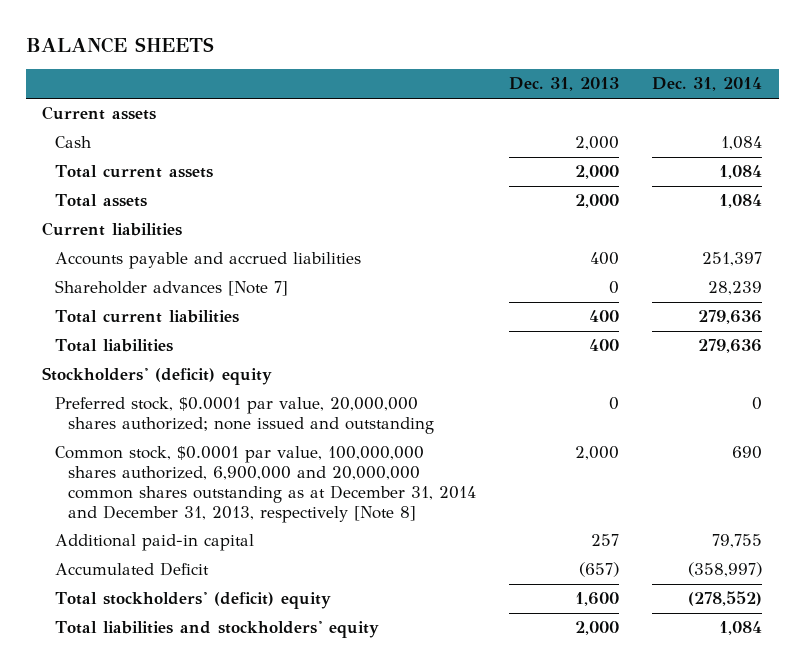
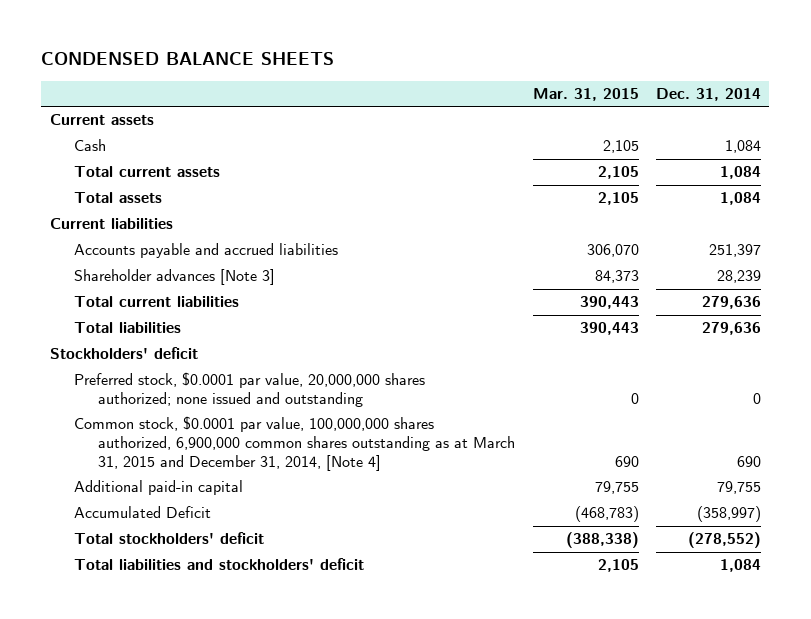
- BALANCE SHEETS
+ CONDENSED BALANCE SHEETS
- | Dec. 31, 2013 | Dec. 31, 2014
+ | Mar. 31, 2015 | Dec. 31, 2014
- Shareholder advances [Note 7] | 0 | 28,239
+ Shareholder advances [Note 3] | 84,373 | 28,239
- Stockholders' (deficit) equity
+ Stockholders' deficit
- Common stock, $0.0001 par value, 100,000,000 shares authorized, 6,900,000 and 20,000,000 common shares outstanding as at December 31, 2014 and December 31, 2013, respectively [Note 8] | 2,000 | 690
+ Common stock, $0.0001 par value, 100,000,000 shares authorized, 6,900,000 common shares outstanding as at March 31, 2015 and December 31, 2014, [Note 4] | 690 | 690
- Total stockholders' (deficit) equity | 1,600 | (278,552)
- Total liabilities and stockholders' equity | 2,000 | 1,084
+ Total stockholders' deficit | (388,338) | (278,552)
+ Total liabilities and stockholders' deficit | 2,105 | 1,084

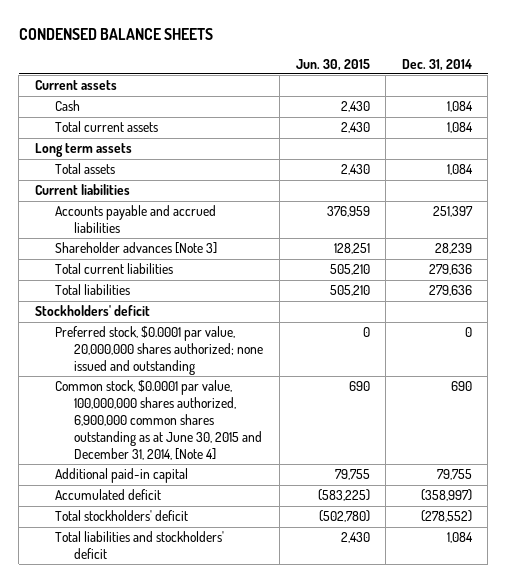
- | Mar. 31, 2015 | Dec. 31, 2014
+ | Jun. 30, 2015 | Dec. 31, 2014
+ Long term assets
- Common stock, $0.0001 par value, 100,000,000 shares authorized, 6,900,000 common shares outstanding as at March 31, 2015 and December 31, 2014, [Note 4] | 690 | 690
+ Common stock, $0.0001 par value, 100,000,000 shares authorized, 6,900,000 common shares outstanding as at June 30, 2015 and December 31, 2014, [Note 4] | 690 | 690
- Accumulated Deficit | (468,783) | (358,997)
+ Accumulated deficit | (583,225) | (358,997)

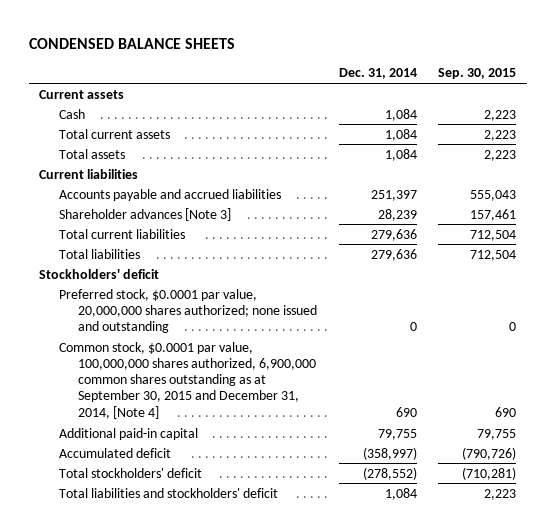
- | Jun. 30, 2015 | Dec. 31, 2014
+ | Dec. 31, 2014 | Sep. 30, 2015
- Long term assets
- Common stock, $0.0001 par value, 100,000,000 shares authorized, 6,900,000 common shares outstanding as at June 30, 2015 and December 31, 2014, [Note 4] | 690 | 690
+ Common stock, $0.0001 par value, 100,000,000 shares authorized, 6,900,000 common shares outstanding as at September 30, 2015 and December 31, 2014, [Note 4] | 690 | 690

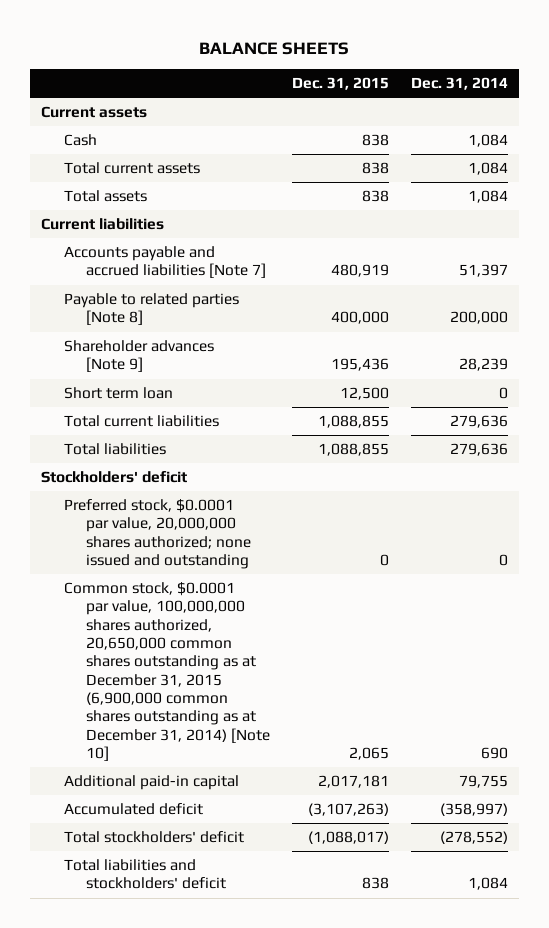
- CONDENSED BALANCE SHEETS
+ BALANCE SHEETS
- | Dec. 31, 2014 | Sep. 30, 2015
+ | Dec. 31, 2015 | Dec. 31, 2014
- Accounts payable and accrued liabilities | 251,397 | 555,043
- Shareholder advances [Note 3] | 28,239 | 157,461
+ Accounts payable and accrued liabilities [Note 7] | 480,919 | 51,397
+ Payable to related parties [Note 8] | 400,000 | 200,000
+ Shareholder advances [Note 9] | 195,436 | 28,239
+ Short term loan | 12,500 | 0
- Common stock, $0.0001 par value, 100,000,000 shares authorized, 6,900,000 common shares outstanding as at September 30, 2015 and December 31, 2014, [Note 4] | 690 | 690
+ Common stock, $0.0001 par value, 100,000,000 shares authorized, 20,650,000 common shares outstanding as at December 31, 2015 (6,900,000 common shares outstanding as at December 31, 2014) [Note 10] | 2,065 | 690

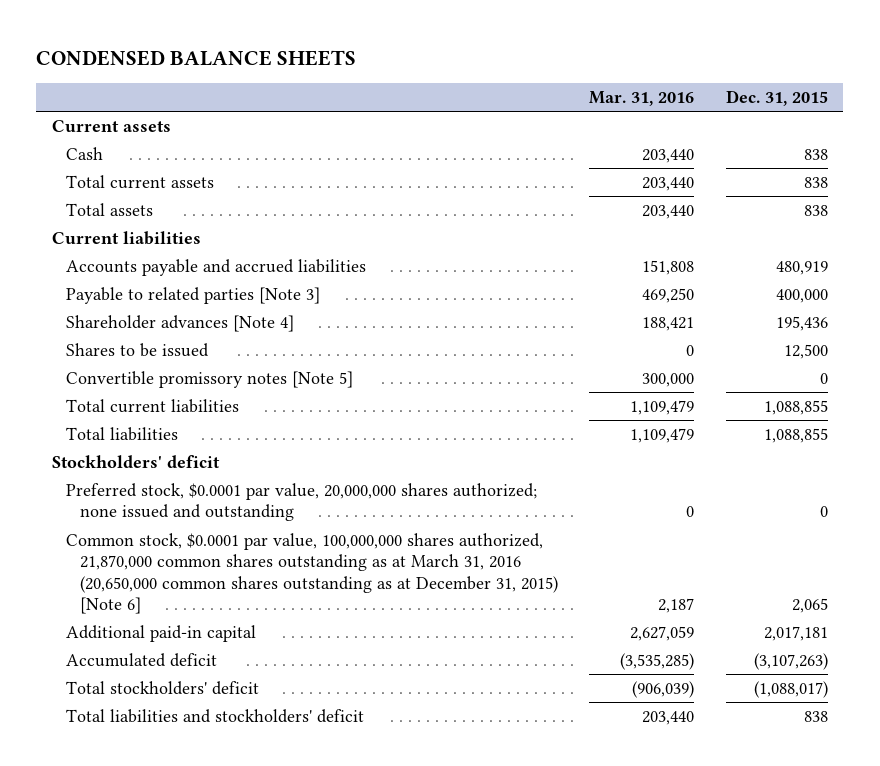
- BALANCE SHEETS
+ CONDENSED BALANCE SHEETS
- | Dec. 31, 2015 | Dec. 31, 2014
+ | Mar. 31, 2016 | Dec. 31, 2015
- Accounts payable and accrued liabilities [Note 7] | 480,919 | 51,397
- Payable to related parties [Note 8] | 400,000 | 200,000
- Shareholder advances [Note 9] | 195,436 | 28,239
- Short term loan | 12,500 | 0
+ Accounts payable and accrued liabilities | 151,808 | 480,919
+ Payable to related parties [Note 3] | 469,250 | 400,000
+ Shareholder advances [Note 4] | 188,421 | 195,436
+ Shares to be issued | 0 | 12,500
+ Convertible promissory notes [Note 5] | 300,000 | 0
- Common stock, $0.0001 par value, 100,000,000 shares authorized, 20,650,000 common shares outstanding as at December 31, 2015 (6,900,000 common shares outstanding as at December 31, 2014) [Note 10] | 2,065 | 690
+ Common stock, $0.0001 par value, 100,000,000 shares authorized, 21,870,000 common shares outstanding as at March 31, 2016 (20,650,000 common shares outstanding as at December 31, 2015) [Note 6] | 2,187 | 2,065

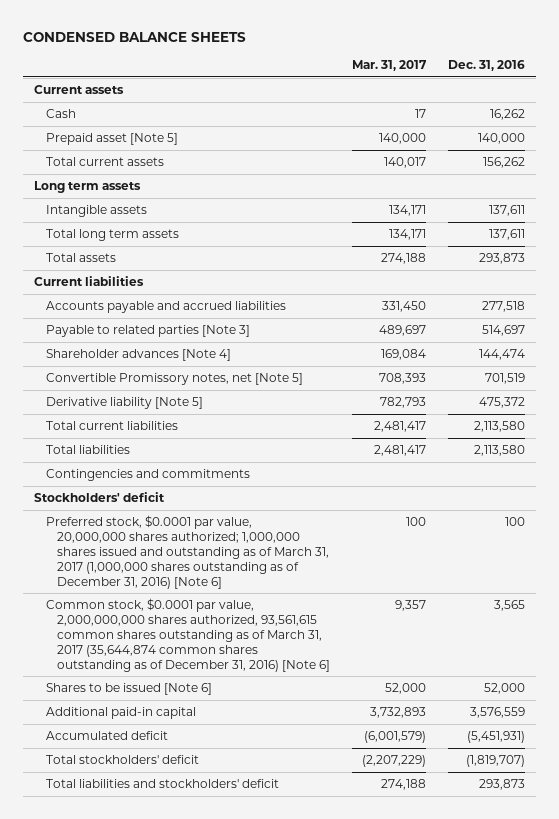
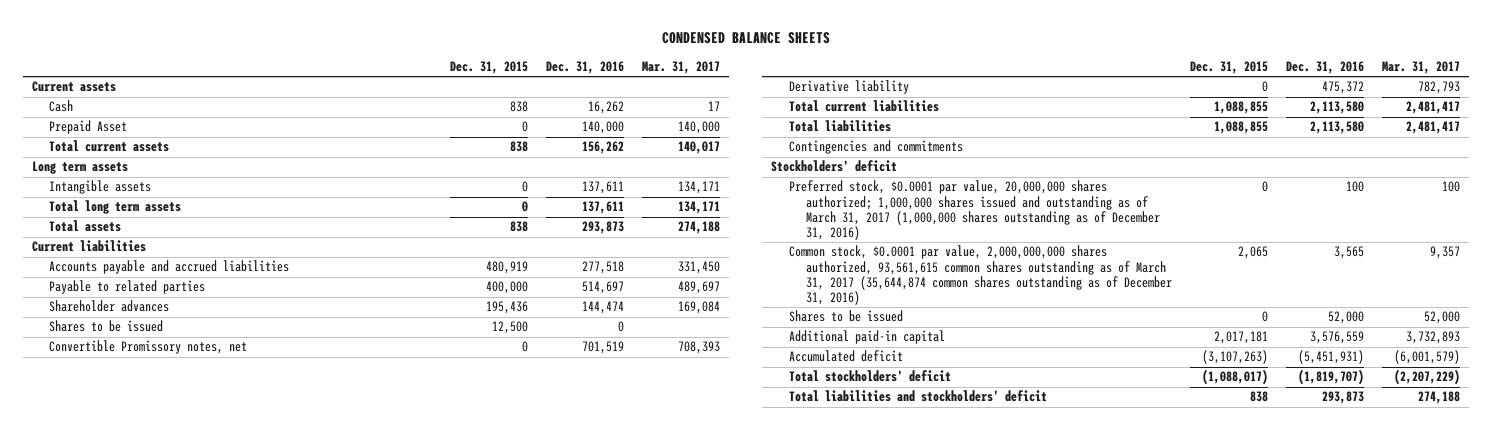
- | Mar. 31, 2017 | Dec. 31, 2016
+ | Dec. 31, 2015 | Dec. 31, 2016 | Mar. 31, 2017
- Prepaid asset [Note 5] | 140,000 | 140,000
+ Prepaid Asset | 0 | 140,000 | 140,000
- Payable to related parties [Note 3] | 489,697 | 514,697
- Shareholder advances [Note 4] | 169,084 | 144,474
- Convertible Promissory notes, net [Note 5] | 708,393 | 701,519
- Derivative liability [Note 5] | 782,793 | 475,372
+ Payable to related parties | 400,000 | 514,697 | 489,697
+ Shareholder advances | 195,436 | 144,474 | 169,084
+ Shares to be issued | 12,500 | 0 |
+ Convertible Promissory notes, net | 0 | 701,519 | 708,393
+ Derivative liability | 0 | 475,372 | 782,793
- Preferred stock, $0.0001 par value, 20,000,000 shares authorized; 1,000,000 shares issued and outstanding as of March 31, 2017 (1,000,000 shares outstanding as of December 31, 2016) [Note 6] | 100 | 100
- Common stock, $0.0001 par value, 2,000,000,000 shares authorized, 93,561,615 common shares outstanding as of March 31, 2017 (35,644,874 common shares outstanding as of December 31, 2016) [Note 6] | 9,357 | 3,565
- Shares to be issued [Note 6] | 52,000 | 52,000
+ Preferred stock, $0.0001 par value, 20,000,000 shares authorized; 1,000,000 shares issued and outstanding as of March 31, 2017 (1,000,000 shares outstanding as of December 31, 2016) | 0 | 100 | 100
+ Common stock, $0.0001 par value, 2,000,000,000 shares authorized, 93,561,615 common shares outstanding as of March 31, 2017 (35,644,874 common shares outstanding as of December 31, 2016) | 2,065 | 3,565 | 9,357
+ Shares to be issued | 0 | 52,000 | 52,000

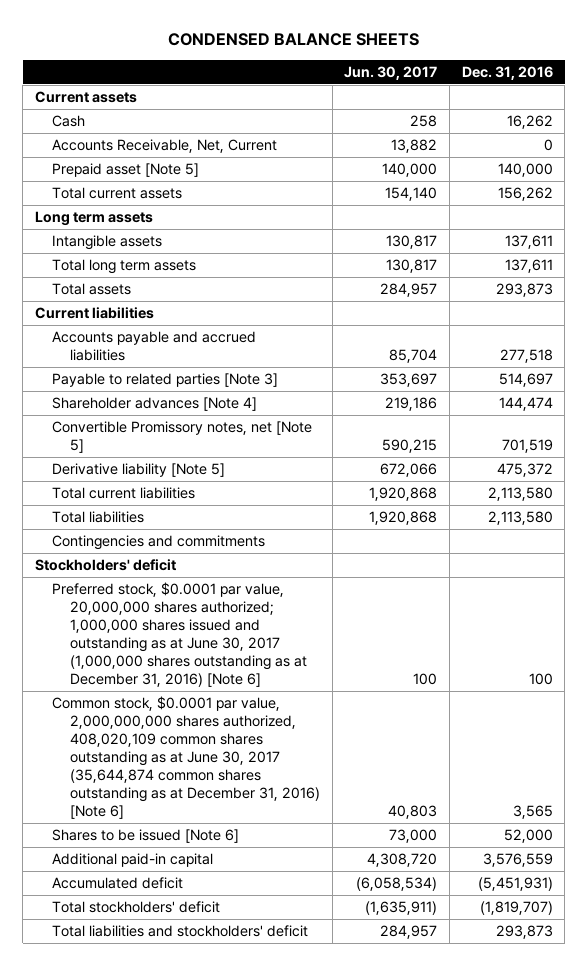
- | Dec. 31, 2015 | Dec. 31, 2016 | Mar. 31, 2017
+ | Jun. 30, 2017 | Dec. 31, 2016
- Prepaid Asset | 0 | 140,000 | 140,000
+ Accounts Receivable, Net, Current | 13,882 | 0
+ Prepaid asset [Note 5] | 140,000 | 140,000
- Payable to related parties | 400,000 | 514,697 | 489,697
- Shareholder advances | 195,436 | 144,474 | 169,084
- Shares to be issued | 12,500 | 0 |
- Convertible Promissory notes, net | 0 | 701,519 | 708,393
- Derivative liability | 0 | 475,372 | 782,793
+ Payable to related parties [Note 3] | 353,697 | 514,697
+ Shareholder advances [Note 4] | 219,186 | 144,474
+ Convertible Promissory notes, net [Note 5] | 590,215 | 701,519
+ Derivative liability [Note 5] | 672,066 | 475,372
- Preferred stock, $0.0001 par value, 20,000,000 shares authorized; 1,000,000 shares issued and outstanding as of March 31, 2017 (1,000,000 shares outstanding as of December 31, 2016) | 0 | 100 | 100
- Common stock, $0.0001 par value, 2,000,000,000 shares authorized, 93,561,615 common shares outstanding as of March 31, 2017 (35,644,874 common shares outstanding as of December 31, 2016) | 2,065 | 3,565 | 9,357
- Shares to be issued | 0 | 52,000 | 52,000
+ Preferred stock, $0.0001 par value, 20,000,000 shares authorized; 1,000,000 shares issued and outstanding as at June 30, 2017 (1,000,000 shares outstanding as at December 31, 2016) [Note 6] | 100 | 100
+ Common stock, $0.0001 par value, 2,000,000,000 shares authorized, 408,020,109 common shares outstanding as at June 30, 2017 (35,644,874 common shares outstanding as at December 31, 2016) [Note 6] | 40,803 | 3,565
+ Shares to be issued [Note 6] | 73,000 | 52,000

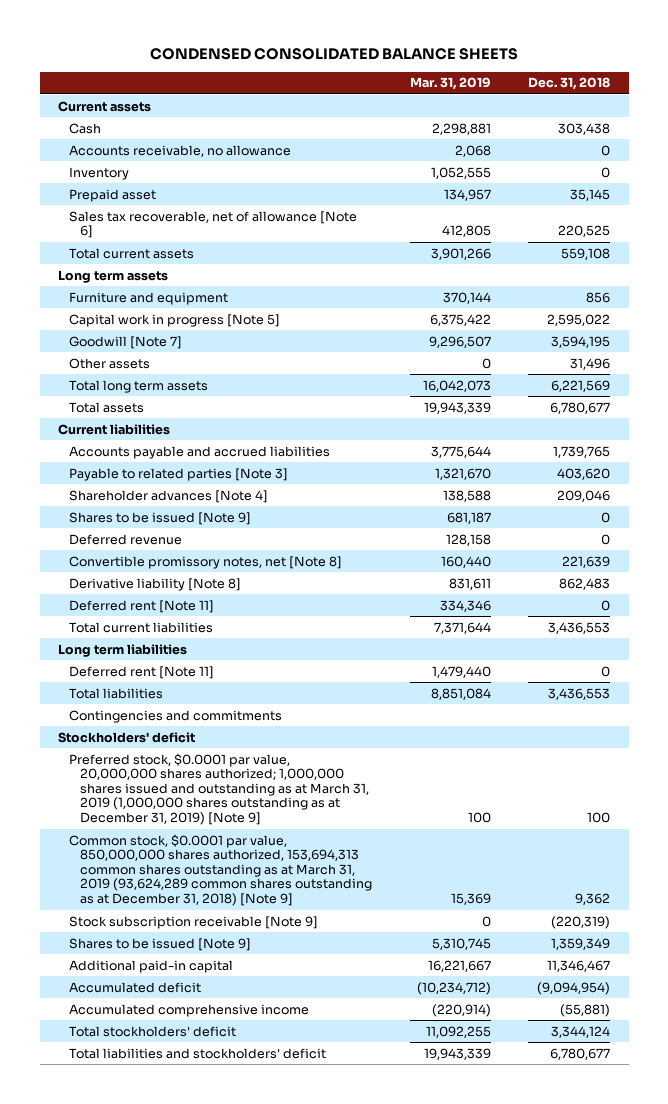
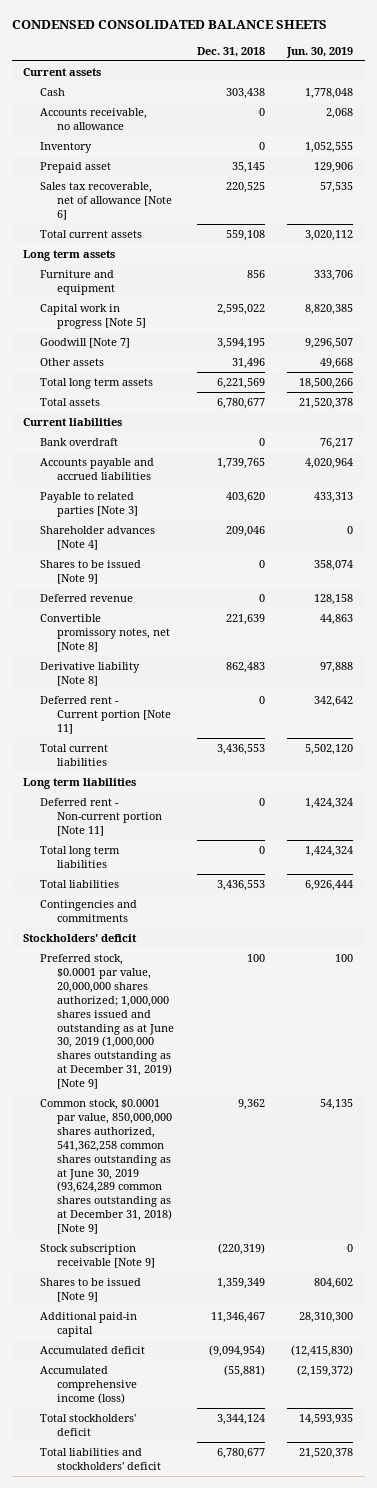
- | Mar. 31, 2019 | Dec. 31, 2018
+ | Dec. 31, 2018 | Jun. 30, 2019
+ Bank overdraft | 0 | 76,217
- Deferred rent [Note 11] | 334,346 | 0
+ Deferred rent - Current portion [Note 11] | 0 | 342,642
- Deferred rent [Note 11] | 1,479,440 | 0
+ Deferred rent - Non-current portion [Note 11] | 0 | 1,424,324
+ Total long term liabilities | 0 | 1,424,324
- Preferred stock, $0.0001 par value, 20,000,000 shares authorized; 1,000,000 shares issued and outstanding as at March 31, 2019 (1,000,000 shares outstanding as at December 31, 2019) [Note 9] | 100 | 100
- Common stock, $0.0001 par value, 850,000,000 shares authorized, 153,694,313 common shares outstanding as at March 31, 2019 (93,624,289 common shares outstanding as at December 31, 2018) [Note 9] | 15,369 | 9,362
+ Preferred stock, $0.0001 par value, 20,000,000 shares authorized; 1,000,000 shares issued and outstanding as at June 30, 2019 (1,000,000 shares outstanding as at December 31, 2019) [Note 9] | 100 | 100
+ Common stock, $0.0001 par value, 850,000,000 shares authorized, 541,362,258 common shares outstanding as at June 30, 2019 (93,624,289 common shares outstanding as at December 31, 2018) [Note 9] | 9,362 | 54,135
- Accumulated comprehensive income | (220,914) | (55,881)
+ Accumulated comprehensive income (loss) | (55,881) | (2,159,372)

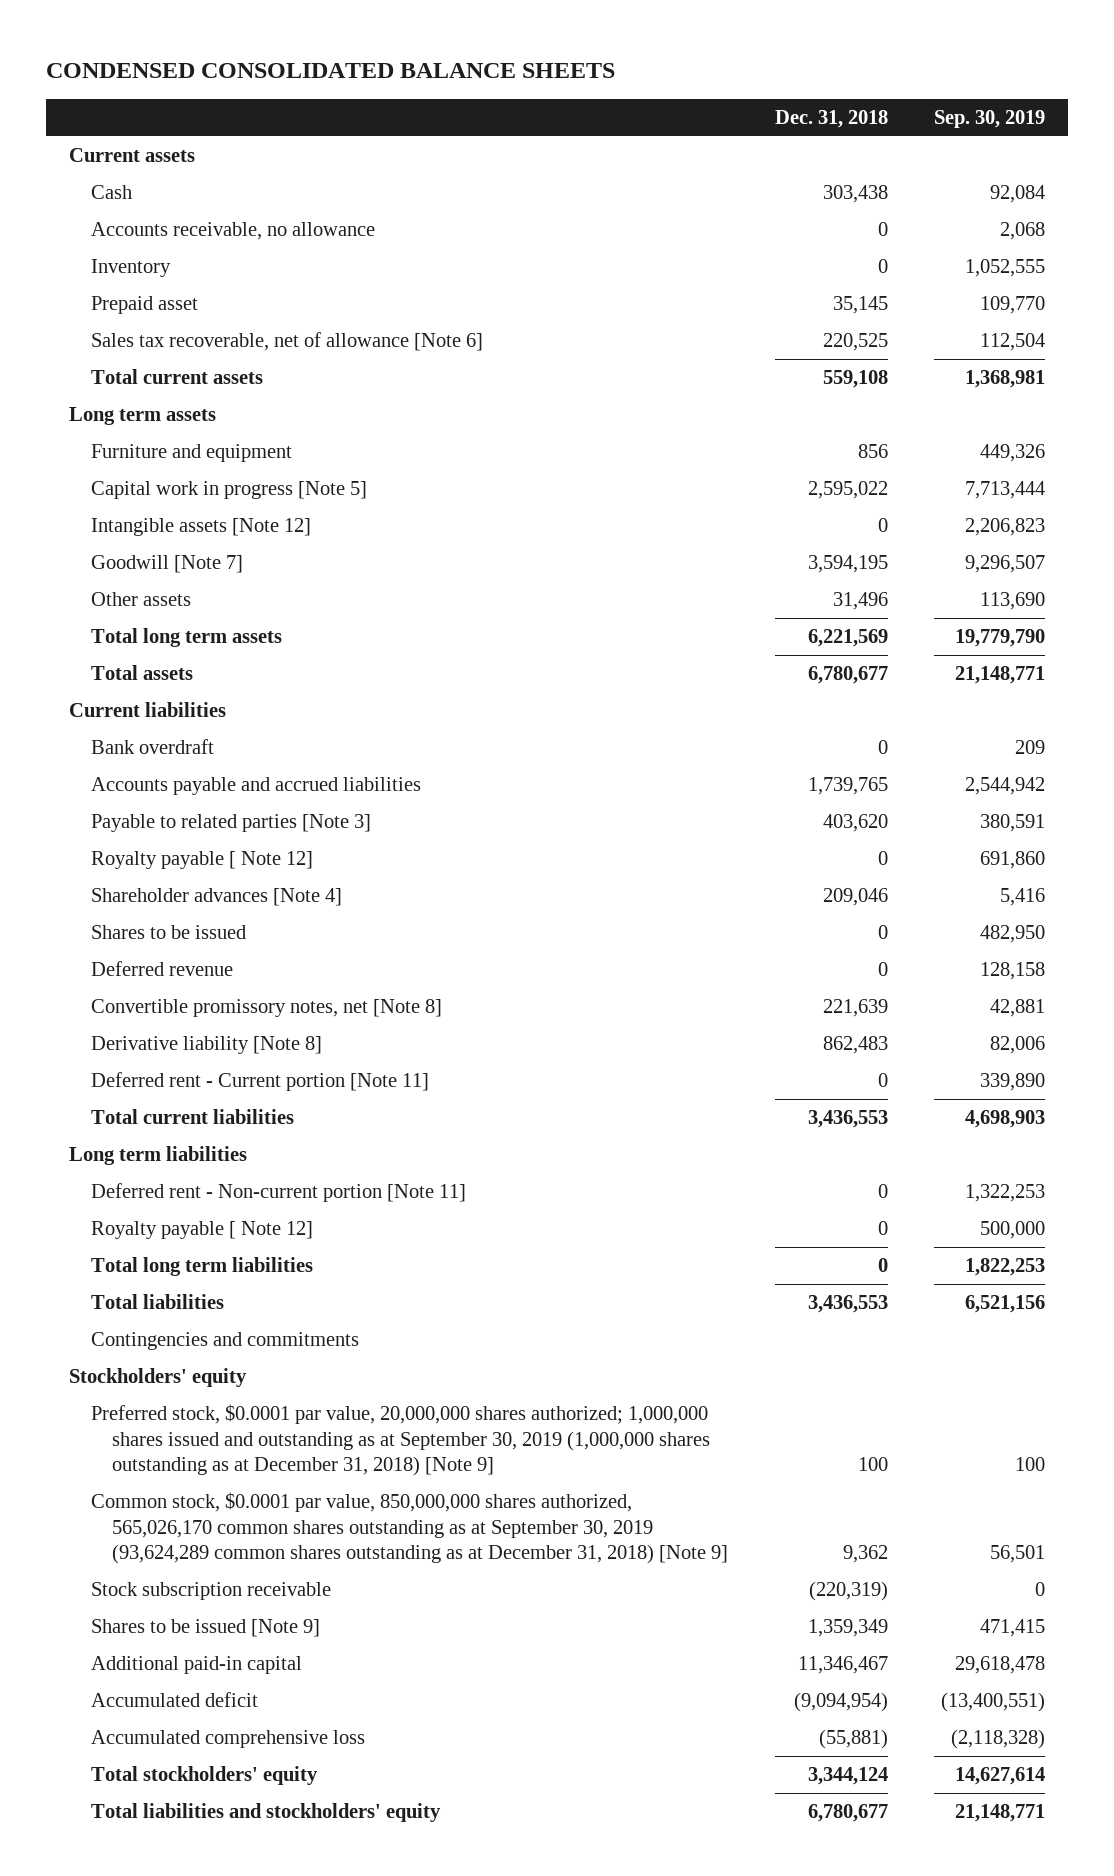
- | Dec. 31, 2018 | Jun. 30, 2019
+ | Dec. 31, 2018 | Sep. 30, 2019
+ Intangible assets [Note 12] | 0 | 2,206,823
+ Royalty payable [ Note 12] | 0 | 691,860
- Shares to be issued [Note 9] | 0 | 358,074
+ Shares to be issued | 0 | 482,950
+ Royalty payable [ Note 12] | 0 | 500,000
- Stockholders' deficit
- Preferred stock, $0.0001 par value, 20,000,000 shares authorized; 1,000,000 shares issued and outstanding as at June 30, 2019 (1,000,000 shares outstanding as at December 31, 2019) [Note 9] | 100 | 100
- Common stock, $0.0001 par value, 850,000,000 shares authorized, 541,362,258 common shares outstanding as at June 30, 2019 (93,624,289 common shares outstanding as at December 31, 2018) [Note 9] | 9,362 | 54,135
- Stock subscription receivable [Note 9] | (220,319) | 0
+ Stockholders' equity
+ Preferred stock, $0.0001 par value, 20,000,000 shares authorized; 1,000,000 shares issued and outstanding as at September 30, 2019 (1,000,000 shares outstanding as at December 31, 2018) [Note 9] | 100 | 100
+ Common stock, $0.0001 par value, 850,000,000 shares authorized, 565,026,170 common shares outstanding as at September 30, 2019 (93,624,289 common shares outstanding as at December 31, 2018) [Note 9] | 9,362 | 56,501
+ Stock subscription receivable | (220,319) | 0
- Accumulated comprehensive income (loss) | (55,881) | (2,159,372)
- Total stockholders' deficit | 3,344,124 | 14,593,935
- Total liabilities and stockholders' deficit | 6,780,677 | 21,520,378
+ Accumulated comprehensive loss | (55,881) | (2,118,328)
+ Total stockholders' equity | 3,344,124 | 14,627,614
+ Total liabilities and stockholders' equity | 6,780,677 | 21,148,771

